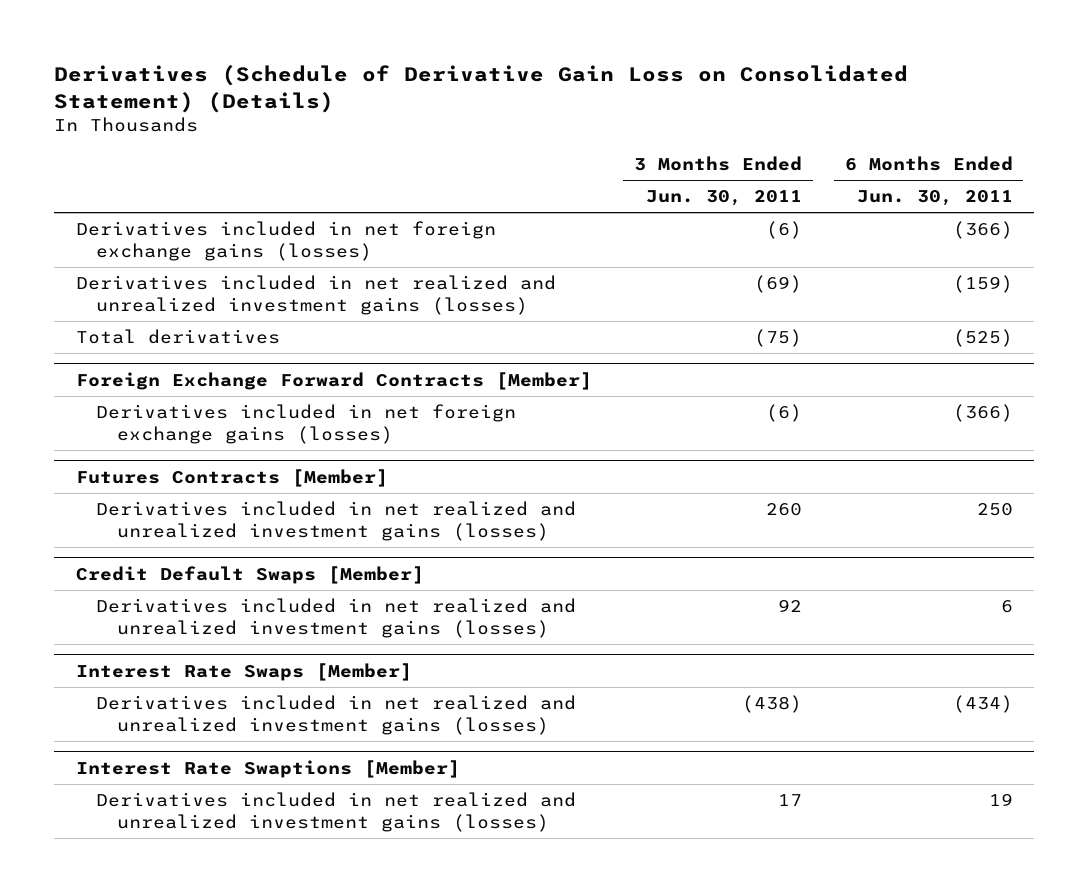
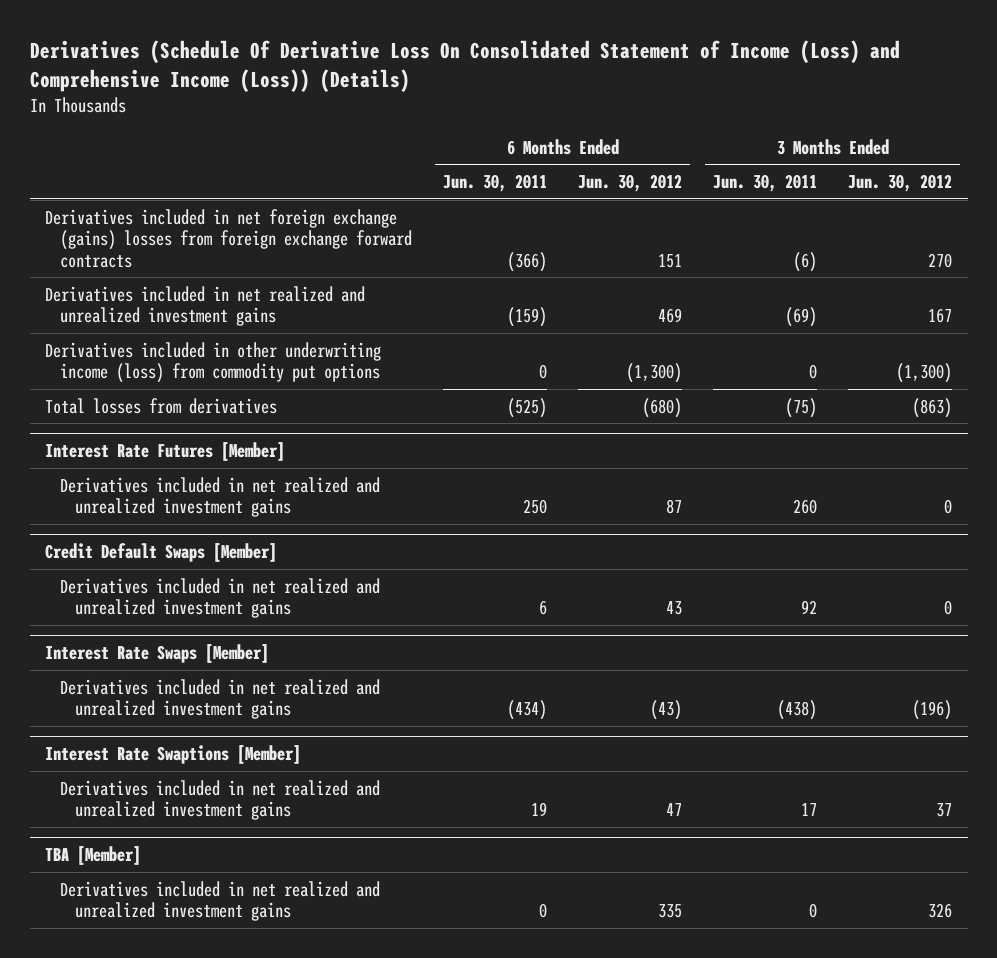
- Derivatives (Schedule of Derivative Gain Loss on Consolidated Statement) (Details)
+ Derivatives (Schedule Of Derivative Loss On Consolidated Statement of Income (Loss) and Comprehensive Income (Loss)) (Details)
- | 3 Months Ended Jun. 30, 2011 | 6 Months Ended Jun. 30, 2011
+ | 6 Months Ended Jun. 30, 2011 | 6 Months Ended Jun. 30, 2012 | 3 Months Ended Jun. 30, 2011 | 3 Months Ended Jun. 30, 2012
- Derivatives included in net foreign exchange gains (losses) | (6) | (366)
- Derivatives included in net realized and unrealized investment gains (losses) | (69) | (159)
- Total derivatives | (75) | (525)
- Foreign Exchange Forward Contracts [Member]
- Derivatives included in net foreign exchange gains (losses) | (6) | (366)
- Futures Contracts [Member]
- Derivatives included in net realized and unrealized investment gains (losses) | 260 | 250
+ Derivatives included in net foreign exchange (gains) losses from foreign exchange forward contracts | (366) | 151 | (6) | 270
+ Derivatives included in net realized and unrealized investment gains | (159) | 469 | (69) | 167
+ Derivatives included in other underwriting income (loss) from commodity put options | 0 | (1,300) | 0 | (1,300)
+ Total losses from derivatives | (525) | (680) | (75) | (863)
+ Interest Rate Futures [Member]
+ Derivatives included in net realized and unrealized investment gains | 250 | 87 | 260 | 0
@ Credit Default Swaps [Member]
- Derivatives included in net realized and unrealized investment gains (losses) | 92 | 6
+ Derivatives included in net realized and unrealized investment gains | 6 | 43 | 92 | 0
@ Interest Rate Swaps [Member]
- Derivatives included in net realized and unrealized investment gains (losses) | (438) | (434)
+ Derivatives included in net realized and unrealized investment gains | (434) | (43) | (438) | (196)
@ Interest Rate Swaptions [Member]
- Derivatives included in net realized and unrealized investment gains (losses) | 17 | 19
+ Derivatives included in net realized and unrealized investment gains | 19 | 47 | 17 | 37
+ TBA [Member]
+ Derivatives included in net realized and unrealized investment gains | 0 | 335 | 0 | 326

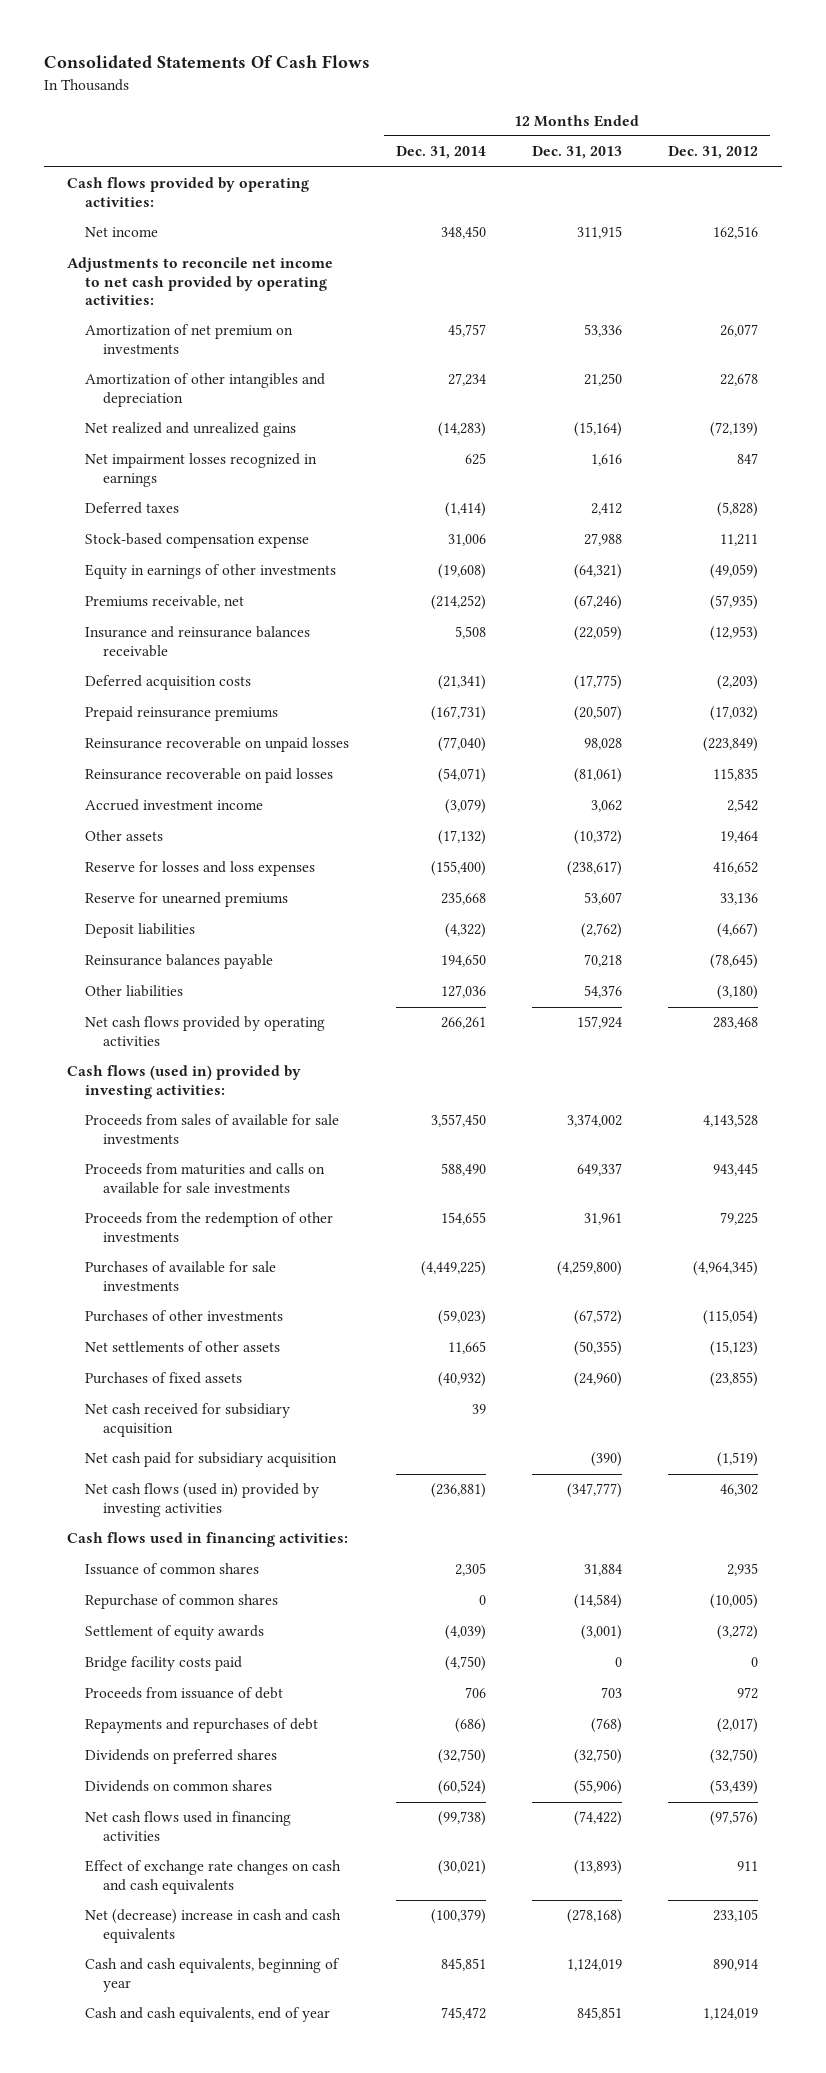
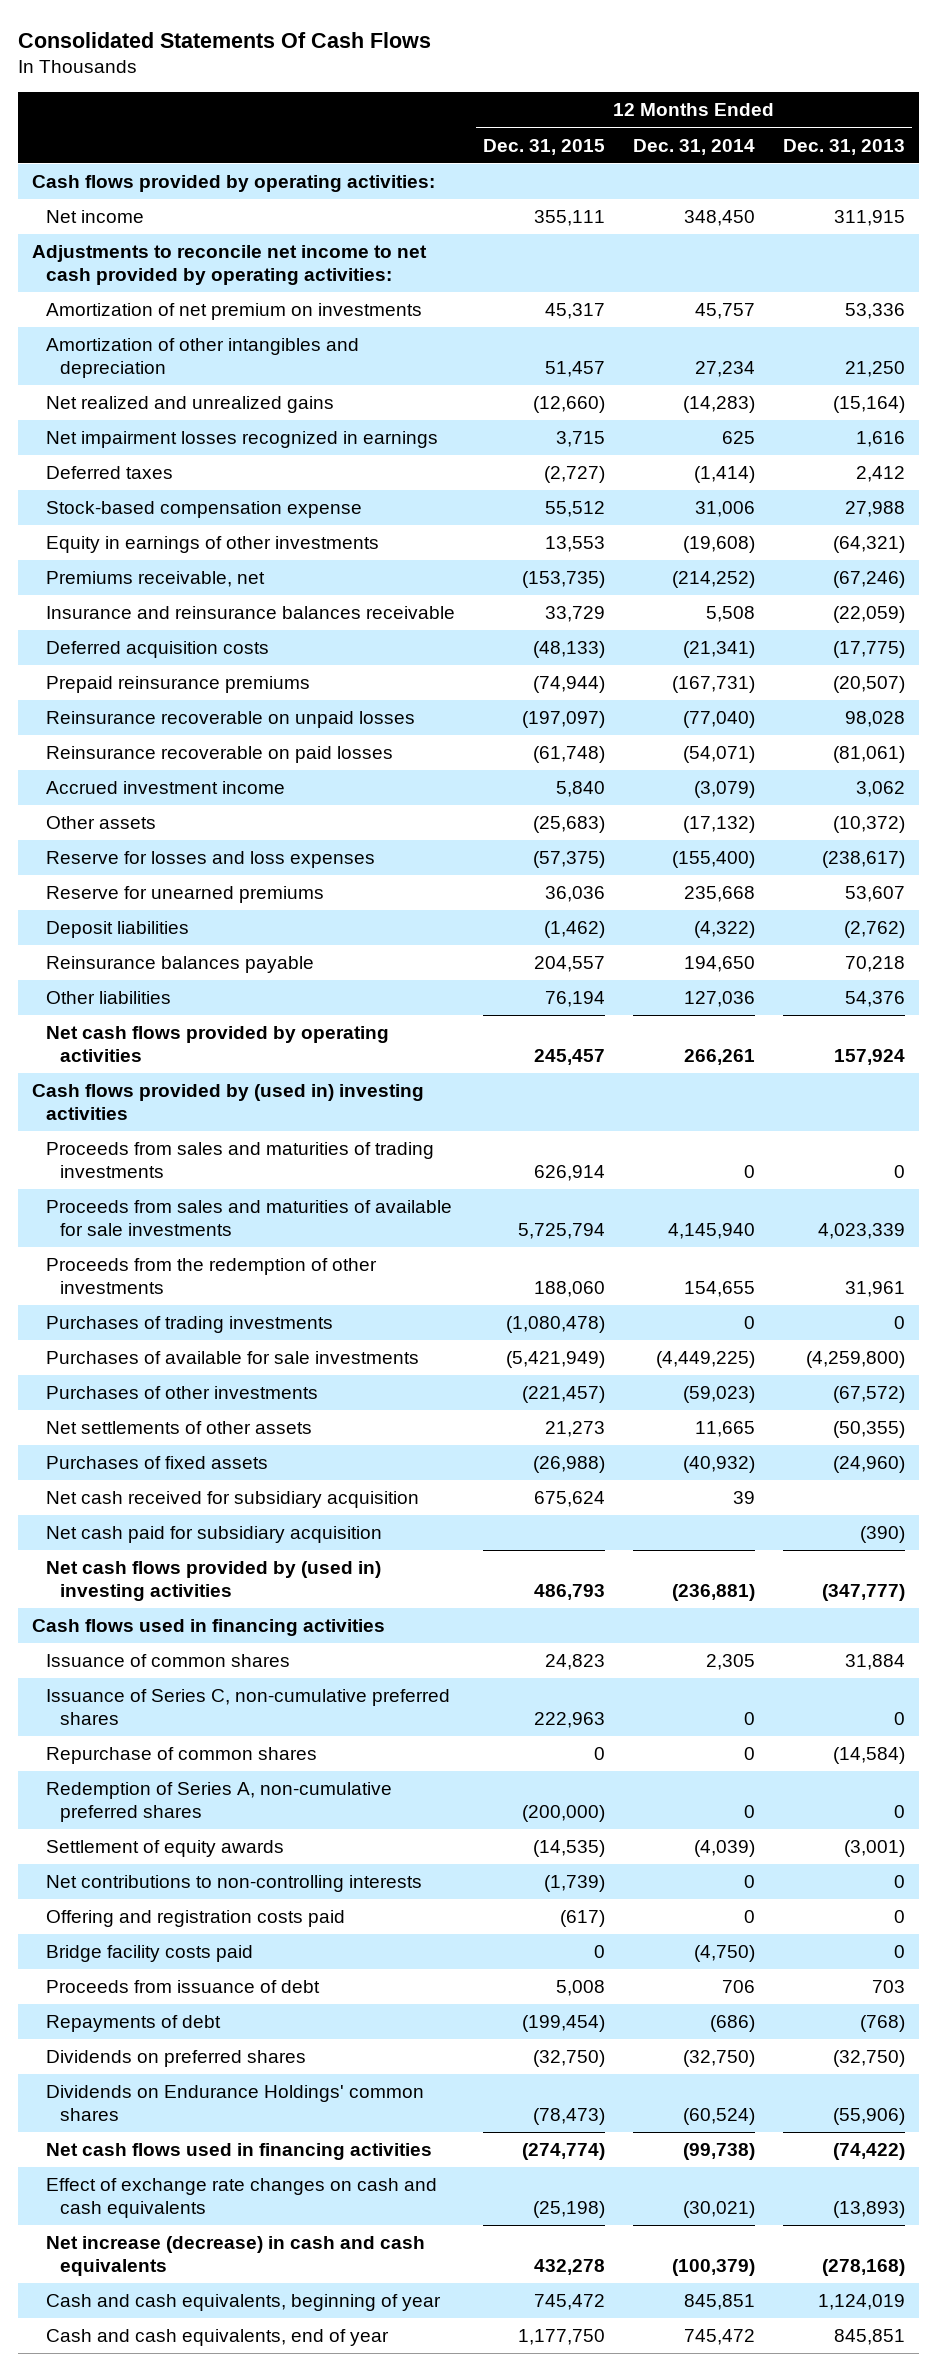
- | 12 Months Ended Dec. 31, 2014 | 12 Months Ended Dec. 31, 2013 | 12 Months Ended Dec. 31, 2012
+ | 12 Months Ended Dec. 31, 2015 | 12 Months Ended Dec. 31, 2014 | 12 Months Ended Dec. 31, 2013
- Cash flows (used in) provided by investing activities:
- Proceeds from sales of available for sale investments | 3,557,450 | 3,374,002 | 4,143,528
- Proceeds from maturities and calls on available for sale investments | 588,490 | 649,337 | 943,445
+ Cash flows provided by (used in) investing activities
+ Proceeds from sales and maturities of trading investments | 626,914 | 0 | 0
+ Proceeds from sales and maturities of available for sale investments | 5,725,794 | 4,145,940 | 4,023,339
+ Purchases of trading investments | (1,080,478) | 0 | 0
- Net cash flows (used in) provided by investing activities | (236,881) | (347,777) | 46,302
- Cash flows used in financing activities:
+ Net cash flows provided by (used in) investing activities | 486,793 | (236,881) | (347,777)
+ Cash flows used in financing activities
+ Issuance of Series C, non-cumulative preferred shares | 222,963 | 0 | 0
+ Redemption of Series A, non-cumulative preferred shares | (200,000) | 0 | 0
+ Net contributions to non-controlling interests | (1,739) | 0 | 0
+ Offering and registration costs paid | (617) | 0 | 0
- Repayments and repurchases of debt | (686) | (768) | (2,017)
+ Repayments of debt | (199,454) | (686) | (768)
- Dividends on common shares | (60,524) | (55,906) | (53,439)
+ Dividends on Endurance Holdings' common shares | (78,473) | (60,524) | (55,906)
- Net (decrease) increase in cash and cash equivalents | (100,379) | (278,168) | 233,105
+ Net increase (decrease) in cash and cash equivalents | 432,278 | (100,379) | (278,168)

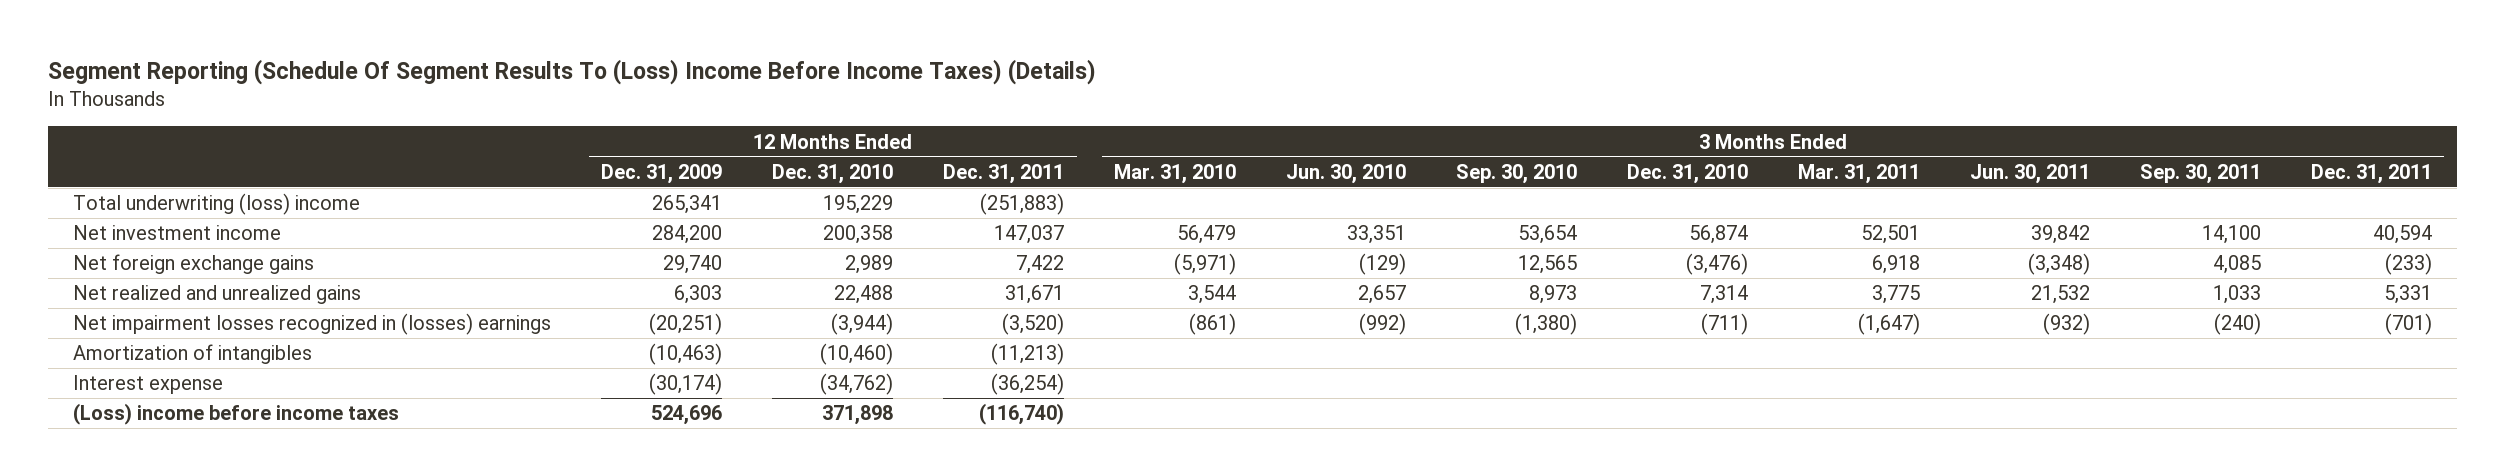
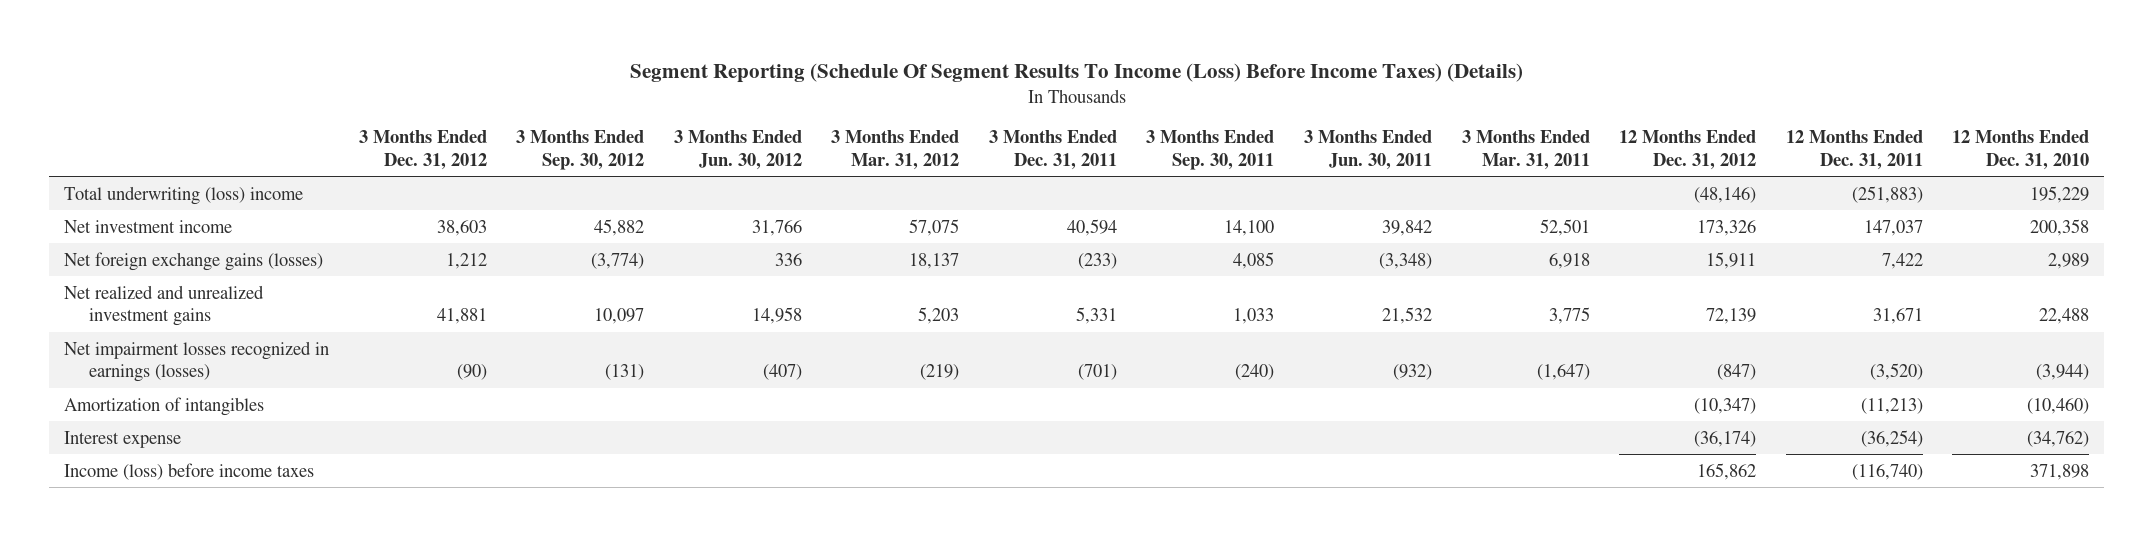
- Segment Reporting (Schedule Of Segment Results To (Loss) Income Before Income Taxes) (Details)
+ Segment Reporting (Schedule Of Segment Results To Income (Loss) Before Income Taxes) (Details)
- | 12 Months Ended Dec. 31, 2009 | 12 Months Ended Dec. 31, 2010 | 12 Months Ended Dec. 31, 2011 | 3 Months Ended Mar. 31, 2010 | 3 Months Ended Jun. 30, 2010 | 3 Months Ended Sep. 30, 2010 | 3 Months Ended Dec. 31, 2010 | 3 Months Ended Mar. 31, 2011 | 3 Months Ended Jun. 30, 2011 | 3 Months Ended Sep. 30, 2011 | 3 Months Ended Dec. 31, 2011
+ | 3 Months Ended Dec. 31, 2012 | 3 Months Ended Sep. 30, 2012 | 3 Months Ended Jun. 30, 2012 | 3 Months Ended Mar. 31, 2012 | 3 Months Ended Dec. 31, 2011 | 3 Months Ended Sep. 30, 2011 | 3 Months Ended Jun. 30, 2011 | 3 Months Ended Mar. 31, 2011 | 12 Months Ended Dec. 31, 2012 | 12 Months Ended Dec. 31, 2011 | 12 Months Ended Dec. 31, 2010
- Net foreign exchange gains | 29,740 | 2,989 | 7,422 | (5,971) | (129) | 12,565 | (3,476) | 6,918 | (3,348) | 4,085 | (233)
- Net realized and unrealized gains | 6,303 | 22,488 | 31,671 | 3,544 | 2,657 | 8,973 | 7,314 | 3,775 | 21,532 | 1,033 | 5,331
- Net impairment losses recognized in (losses) earnings | (20,251) | (3,944) | (3,520) | (861) | (992) | (1,380) | (711) | (1,647) | (932) | (240) | (701)
+ Net foreign exchange gains (losses) | 1,212 | (3,774) | 336 | 18,137 | (233) | 4,085 | (3,348) | 6,918 | 15,911 | 7,422 | 2,989
+ Net realized and unrealized investment gains | 41,881 | 10,097 | 14,958 | 5,203 | 5,331 | 1,033 | 21,532 | 3,775 | 72,139 | 31,671 | 22,488
+ Net impairment losses recognized in earnings (losses) | (90) | (131) | (407) | (219) | (701) | (240) | (932) | (1,647) | (847) | (3,520) | (3,944)
- (Loss) income before income taxes | 524,696 | 371,898 | (116,740) | | | | | | | |
+ Income (loss) before income taxes | | | | | | | | | 165,862 | (116,740) | 371,898

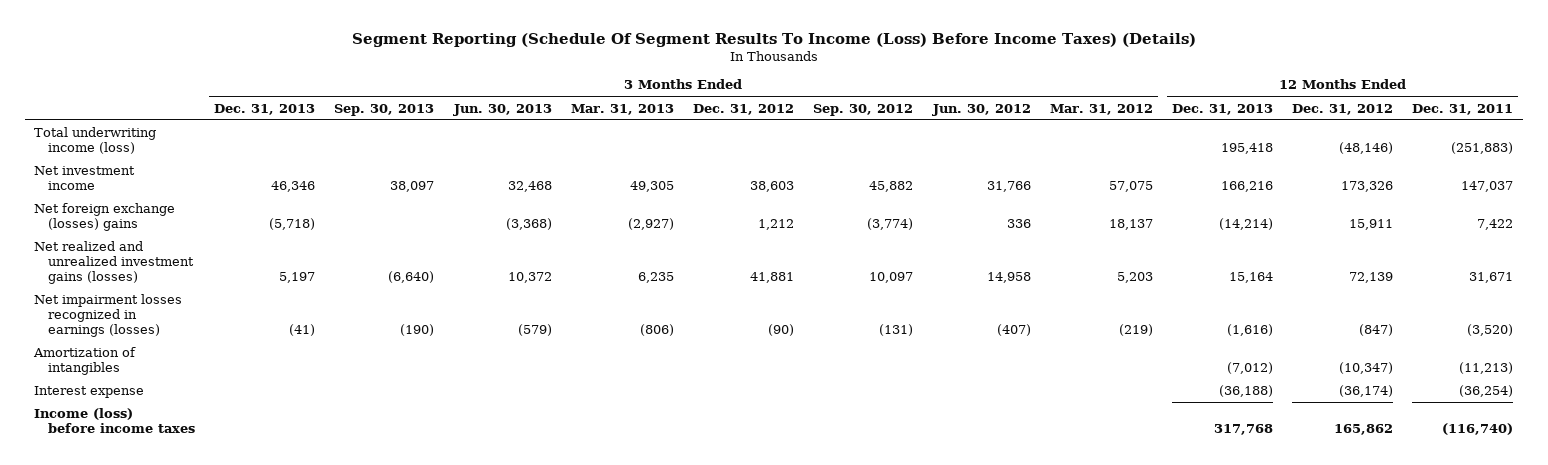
- | 3 Months Ended Dec. 31, 2012 | 3 Months Ended Sep. 30, 2012 | 3 Months Ended Jun. 30, 2012 | 3 Months Ended Mar. 31, 2012 | 3 Months Ended Dec. 31, 2011 | 3 Months Ended Sep. 30, 2011 | 3 Months Ended Jun. 30, 2011 | 3 Months Ended Mar. 31, 2011 | 12 Months Ended Dec. 31, 2012 | 12 Months Ended Dec. 31, 2011 | 12 Months Ended Dec. 31, 2010
+ | 3 Months Ended Dec. 31, 2013 | 3 Months Ended Sep. 30, 2013 | 3 Months Ended Jun. 30, 2013 | 3 Months Ended Mar. 31, 2013 | 3 Months Ended Dec. 31, 2012 | 3 Months Ended Sep. 30, 2012 | 3 Months Ended Jun. 30, 2012 | 3 Months Ended Mar. 31, 2012 | 12 Months Ended Dec. 31, 2013 | 12 Months Ended Dec. 31, 2012 | 12 Months Ended Dec. 31, 2011
- Total underwriting (loss) income | | | | | | | | | (48,146) | (251,883) | 195,229
+ Total underwriting income (loss) | | | | | | | | | 195,418 | (48,146) | (251,883)
- Net foreign exchange gains (losses) | 1,212 | (3,774) | 336 | 18,137 | (233) | 4,085 | (3,348) | 6,918 | 15,911 | 7,422 | 2,989
- Net realized and unrealized investment gains | 41,881 | 10,097 | 14,958 | 5,203 | 5,331 | 1,033 | 21,532 | 3,775 | 72,139 | 31,671 | 22,488
+ Net foreign exchange (losses) gains | (5,718) | | (3,368) | (2,927) | 1,212 | (3,774) | 336 | 18,137 | (14,214) | 15,911 | 7,422
+ Net realized and unrealized investment gains (losses) | 5,197 | (6,640) | 10,372 | 6,235 | 41,881 | 10,097 | 14,958 | 5,203 | 15,164 | 72,139 | 31,671

